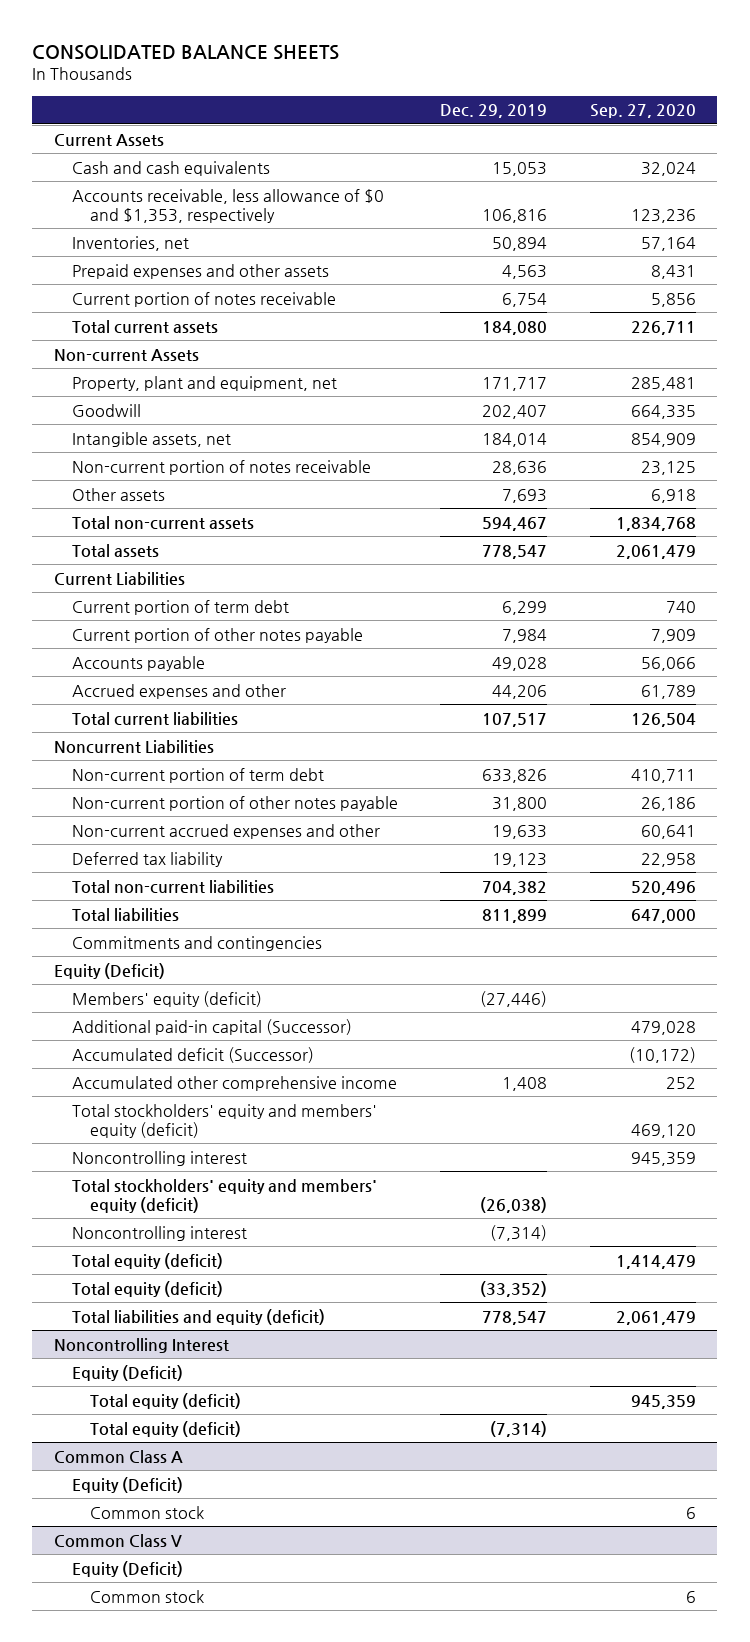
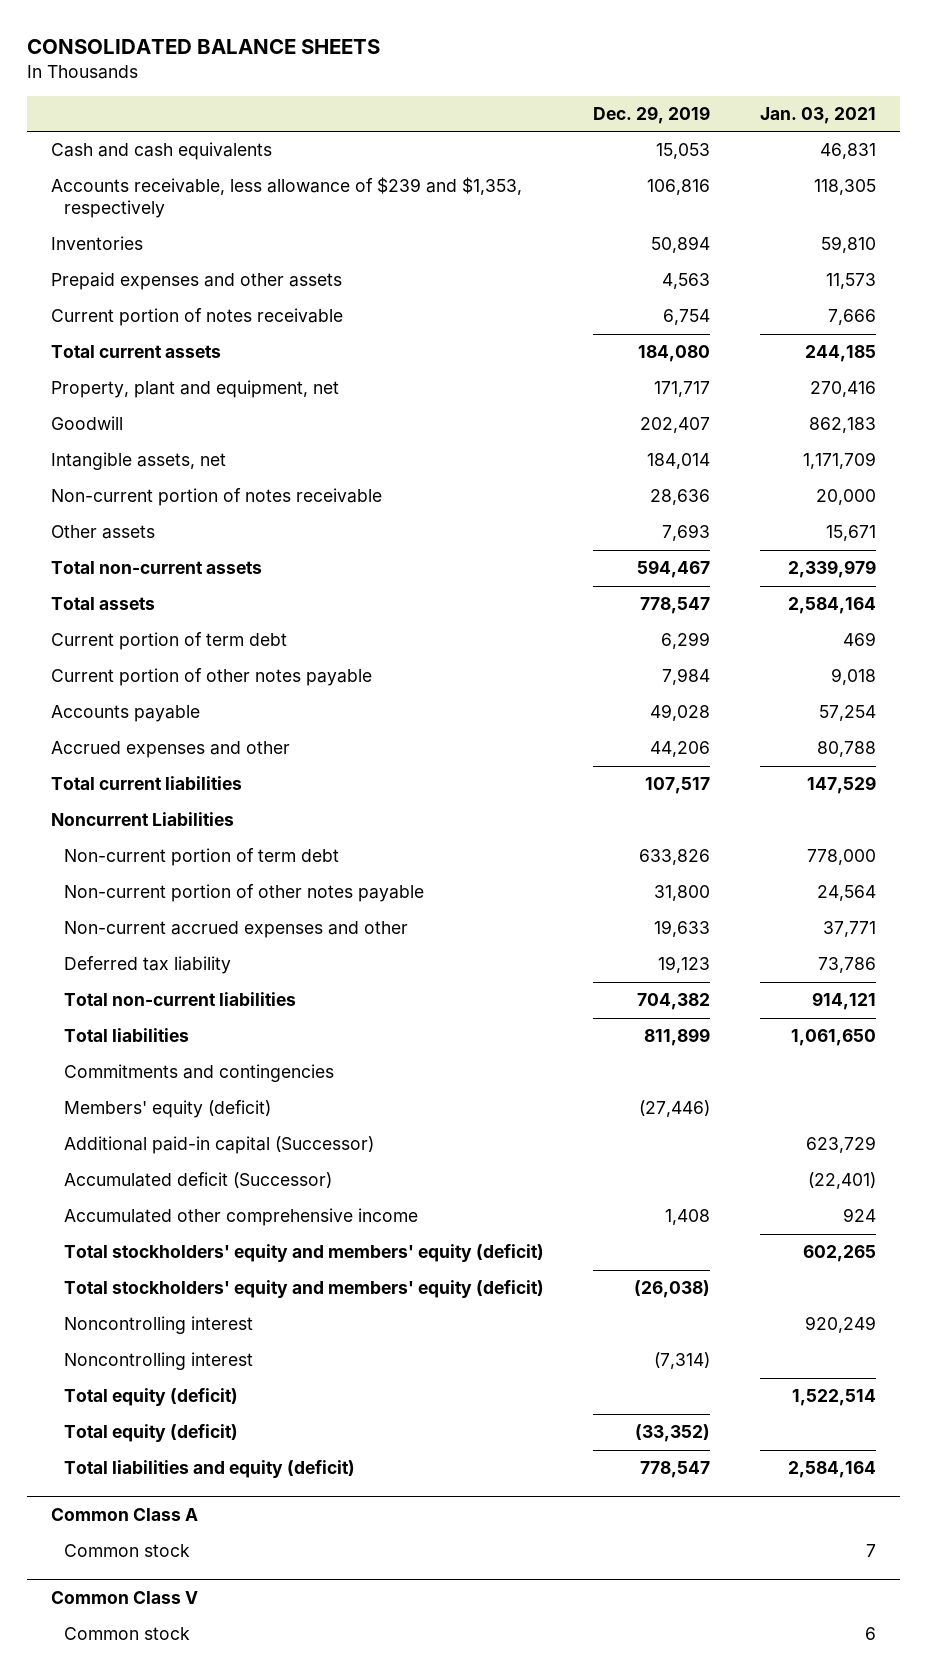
- | Dec. 29, 2019 | Sep. 27, 2020
+ | Dec. 29, 2019 | Jan. 03, 2021
- Current Assets
- Accounts receivable, less allowance of $0 and $1,353, respectively | 106,816 | 123,236
- Inventories, net | 50,894 | 57,164
+ Accounts receivable, less allowance of $239 and $1,353, respectively | 106,816 | 118,305
+ Inventories | 50,894 | 59,810
- Non-current Assets
- Current Liabilities
- Equity (Deficit)
moved down: Noncontrolling interest | | 920,249
- Noncontrolling Interest
- Equity (Deficit)
- Total equity (deficit) | | 945,359
- Total equity (deficit) | (7,314) |
@ Common Class A
- Equity (Deficit)
@ Common Class V
- Equity (Deficit)

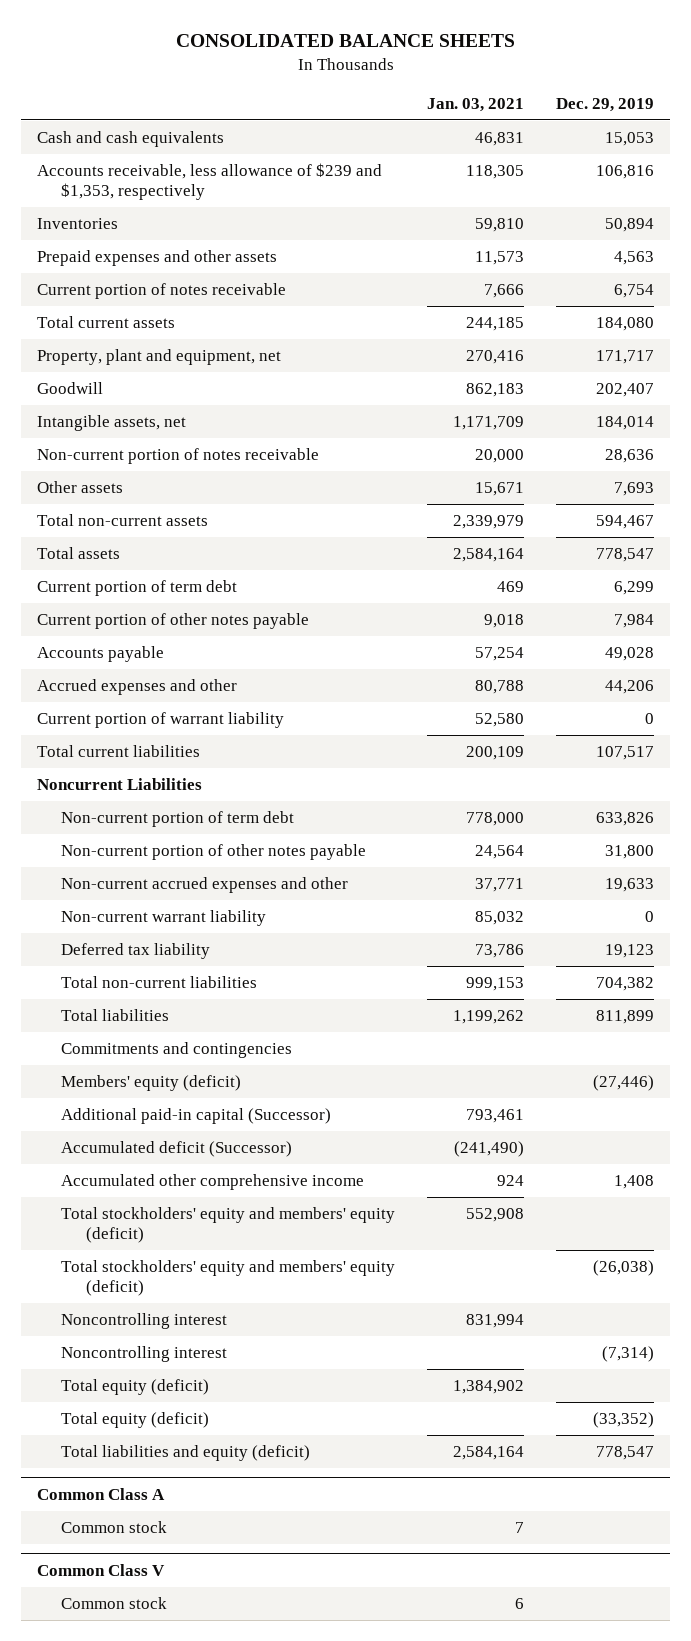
- | Dec. 29, 2019 | Jan. 03, 2021
+ | Jan. 03, 2021 | Dec. 29, 2019
- Total current liabilities | 107,517 | 147,529
+ Current portion of warrant liability | 52,580 | 0
+ Total current liabilities | 200,109 | 107,517
+ Non-current warrant liability | 85,032 | 0
- Total non-current liabilities | 704,382 | 914,121
- Total liabilities | 811,899 | 1,061,650
+ Total non-current liabilities | 999,153 | 704,382
+ Total liabilities | 1,199,262 | 811,899
- Additional paid-in capital (Successor) | | 623,729
- Accumulated deficit (Successor) | | (22,401)
+ Additional paid-in capital (Successor) | 793,461 |
+ Accumulated deficit (Successor) | (241,490) |
- Total stockholders' equity and members' equity (deficit) | | 602,265
+ Total stockholders' equity and members' equity (deficit) | 552,908 |
- Noncontrolling interest | | 920,249
+ Noncontrolling interest | 831,994 |
- Total equity (deficit) | | 1,522,514
+ Total equity (deficit) | 1,384,902 |

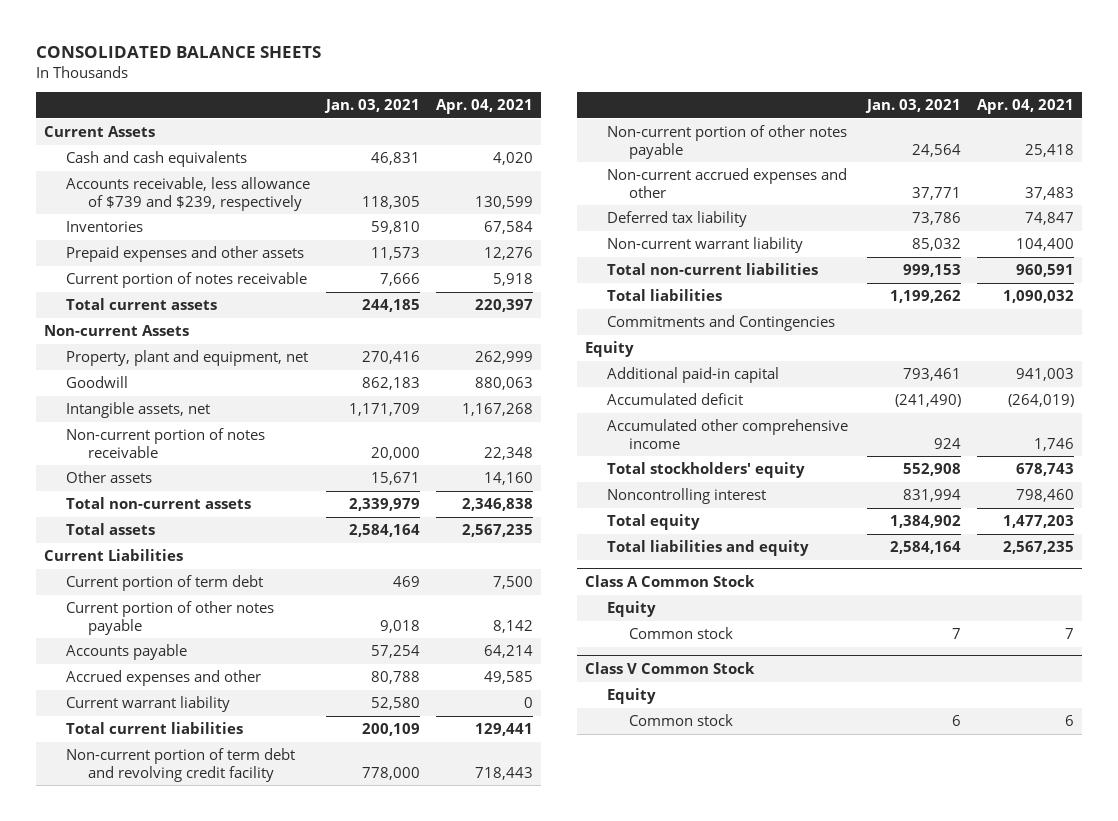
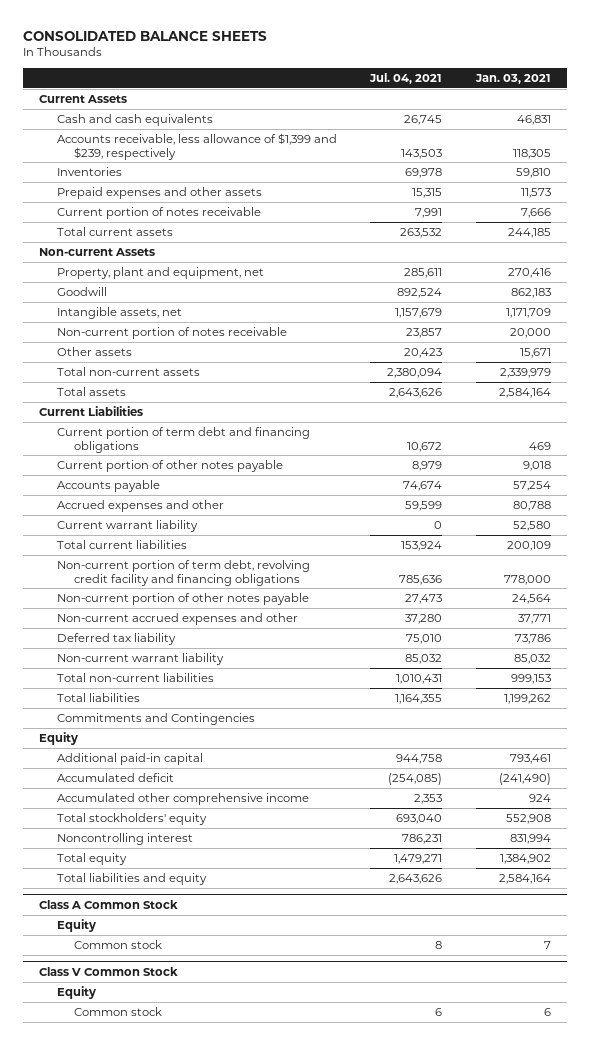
- | Jan. 03, 2021 | Apr. 04, 2021
+ | Jul. 04, 2021 | Jan. 03, 2021
- Accounts receivable, less allowance of $739 and $239, respectively | 118,305 | 130,599
+ Accounts receivable, less allowance of $1,399 and $239, respectively | 143,503 | 118,305
- Current portion of term debt | 469 | 7,500
+ Current portion of term debt and financing obligations | 10,672 | 469
- Non-current portion of term debt and revolving credit facility | 778,000 | 718,443
+ Non-current portion of term debt, revolving credit facility and financing obligations | 785,636 | 778,000

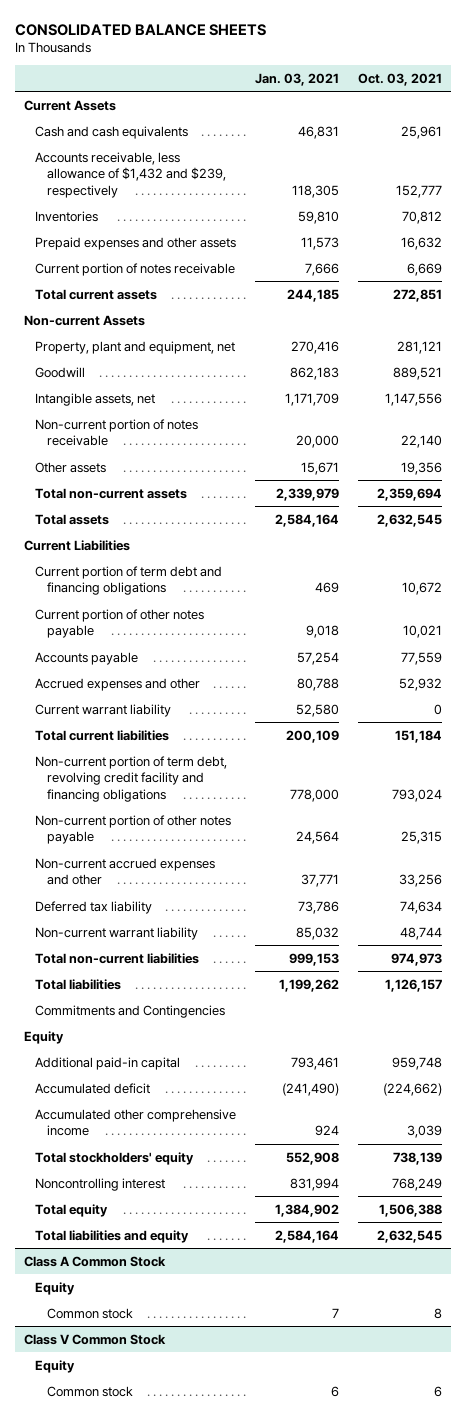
- | Jul. 04, 2021 | Jan. 03, 2021
+ | Jan. 03, 2021 | Oct. 03, 2021
- Accounts receivable, less allowance of $1,399 and $239, respectively | 143,503 | 118,305
+ Accounts receivable, less allowance of $1,432 and $239, respectively | 118,305 | 152,777

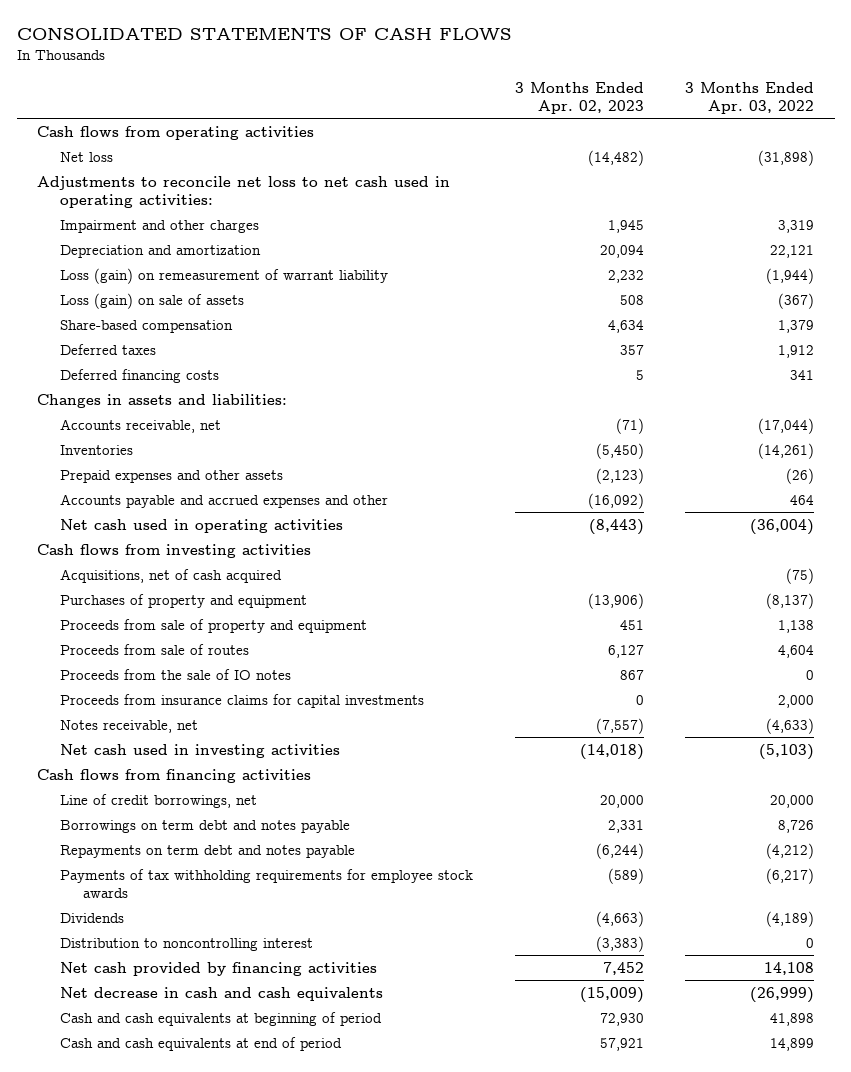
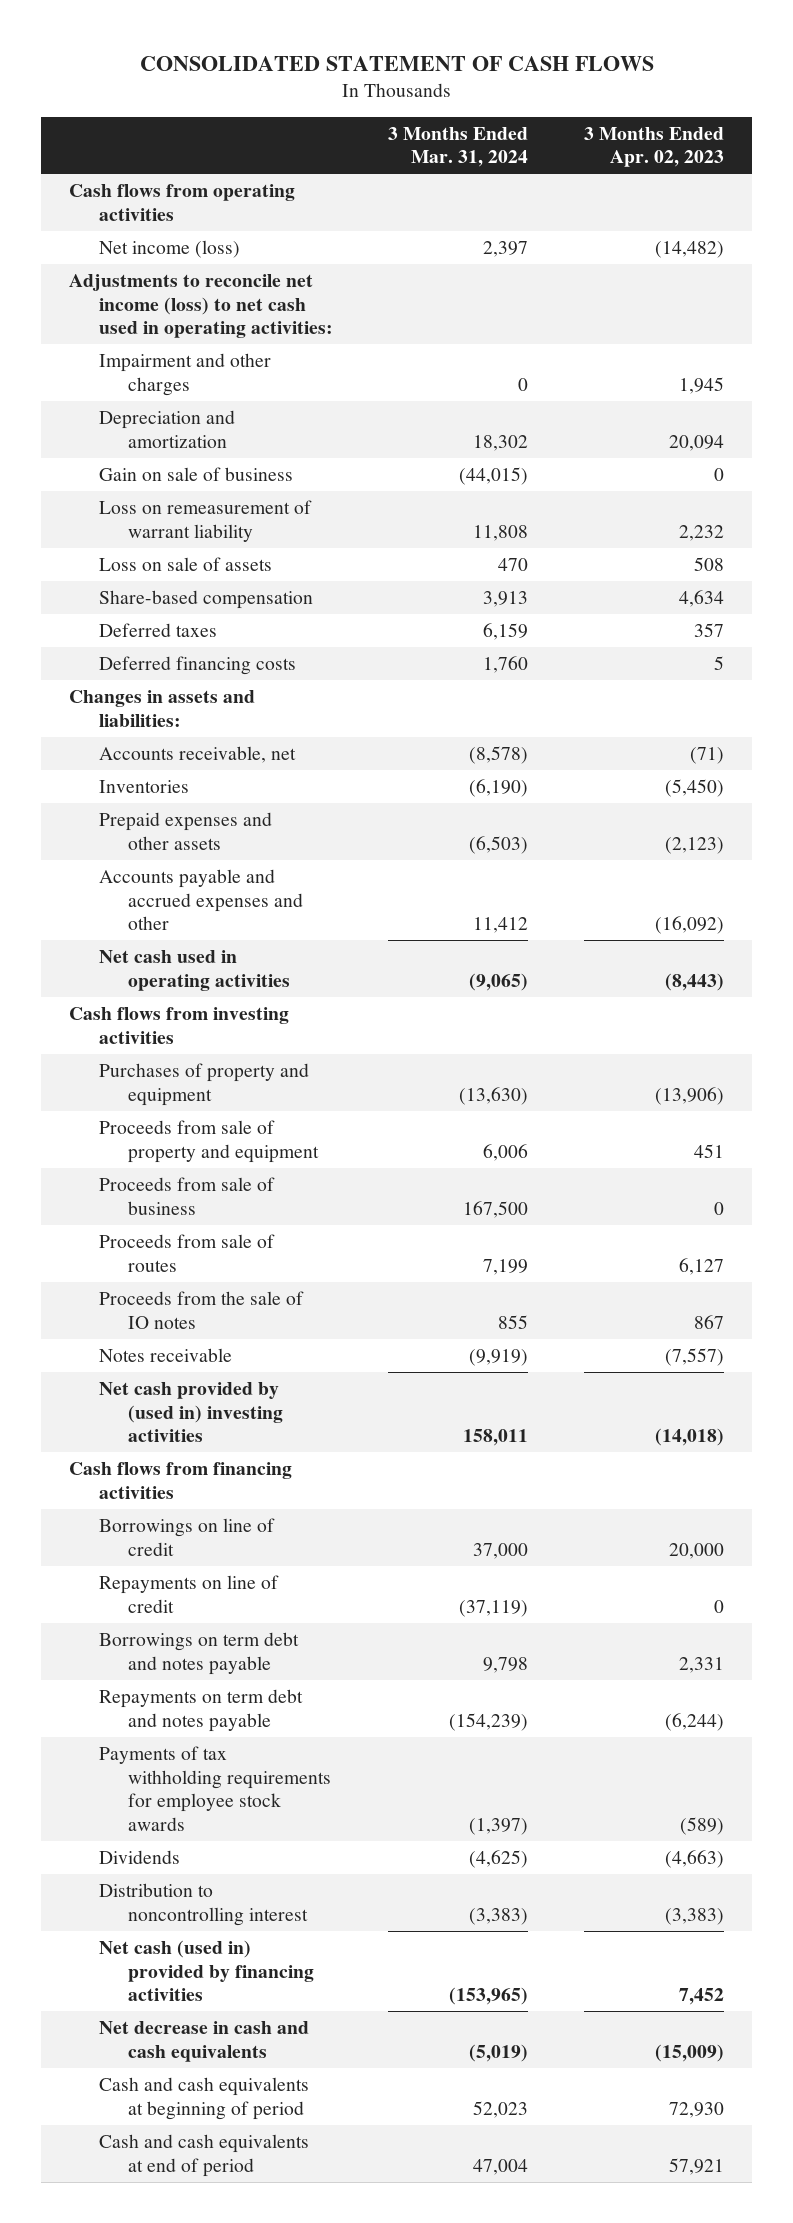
- CONSOLIDATED STATEMENTS OF CASH FLOWS
+ CONSOLIDATED STATEMENT OF CASH FLOWS
- | 3 Months Ended Apr. 02, 2023 | 3 Months Ended Apr. 03, 2022
+ | 3 Months Ended Mar. 31, 2024 | 3 Months Ended Apr. 02, 2023
- Net loss | (14,482) | (31,898)
- Adjustments to reconcile net loss to net cash used in operating activities:
+ Net income (loss) | 2,397 | (14,482)
+ Adjustments to reconcile net income (loss) to net cash used in operating activities:
- Loss (gain) on remeasurement of warrant liability | 2,232 | (1,944)
- Loss (gain) on sale of assets | 508 | (367)
+ Gain on sale of business | (44,015) | 0
+ Loss on remeasurement of warrant liability | 11,808 | 2,232
+ Loss on sale of assets | 470 | 508
- Acquisitions, net of cash acquired | | (75)
+ Proceeds from sale of business | 167,500 | 0
- Proceeds from insurance claims for capital investments | 0 | 2,000
- Notes receivable, net | (7,557) | (4,633)
- Net cash used in investing activities | (14,018) | (5,103)
+ Notes receivable | (9,919) | (7,557)
+ Net cash provided by (used in) investing activities | 158,011 | (14,018)
- Line of credit borrowings, net | 20,000 | 20,000
+ Borrowings on line of credit | 37,000 | 20,000
+ Repayments on line of credit | (37,119) | 0
- Net cash provided by financing activities | 7,452 | 14,108
+ Net cash (used in) provided by financing activities | (153,965) | 7,452

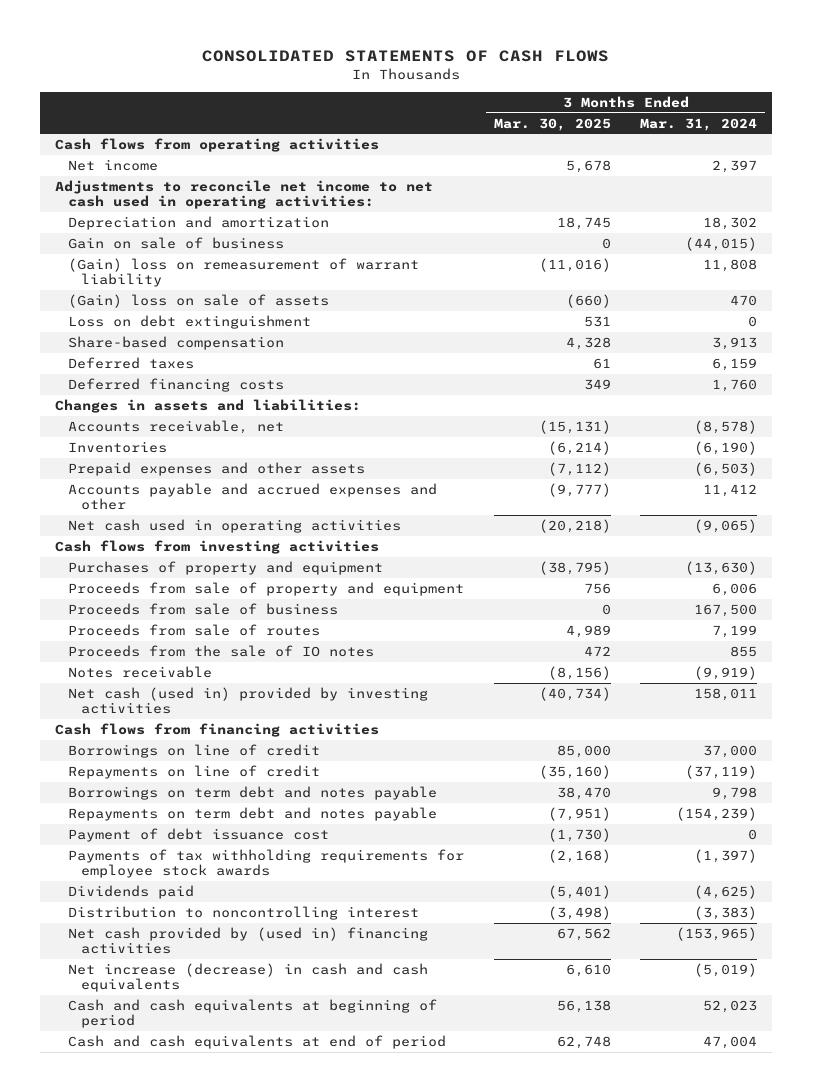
- CONSOLIDATED STATEMENT OF CASH FLOWS
+ CONSOLIDATED STATEMENTS OF CASH FLOWS
- | 3 Months Ended Mar. 31, 2024 | 3 Months Ended Apr. 02, 2023
+ | 3 Months Ended Mar. 30, 2025 | 3 Months Ended Mar. 31, 2024
- Net income (loss) | 2,397 | (14,482)
- Adjustments to reconcile net income (loss) to net cash used in operating activities:
- Impairment and other charges | 0 | 1,945
+ Net income | 5,678 | 2,397
+ Adjustments to reconcile net income to net cash used in operating activities:
- Loss on remeasurement of warrant liability | 11,808 | 2,232
- Loss on sale of assets | 470 | 508
+ (Gain) loss on remeasurement of warrant liability | (11,016) | 11,808
+ (Gain) loss on sale of assets | (660) | 470
+ Loss on debt extinguishment | 531 | 0
- Net cash provided by (used in) investing activities | 158,011 | (14,018)
+ Net cash (used in) provided by investing activities | (40,734) | 158,011
+ Payment of debt issuance cost | (1,730) | 0
- Dividends | (4,625) | (4,663)
+ Dividends paid | (5,401) | (4,625)
- Net cash (used in) provided by financing activities | (153,965) | 7,452
- Net decrease in cash and cash equivalents | (5,019) | (15,009)
+ Net cash provided by (used in) financing activities | 67,562 | (153,965)
+ Net increase (decrease) in cash and cash equivalents | 6,610 | (5,019)

